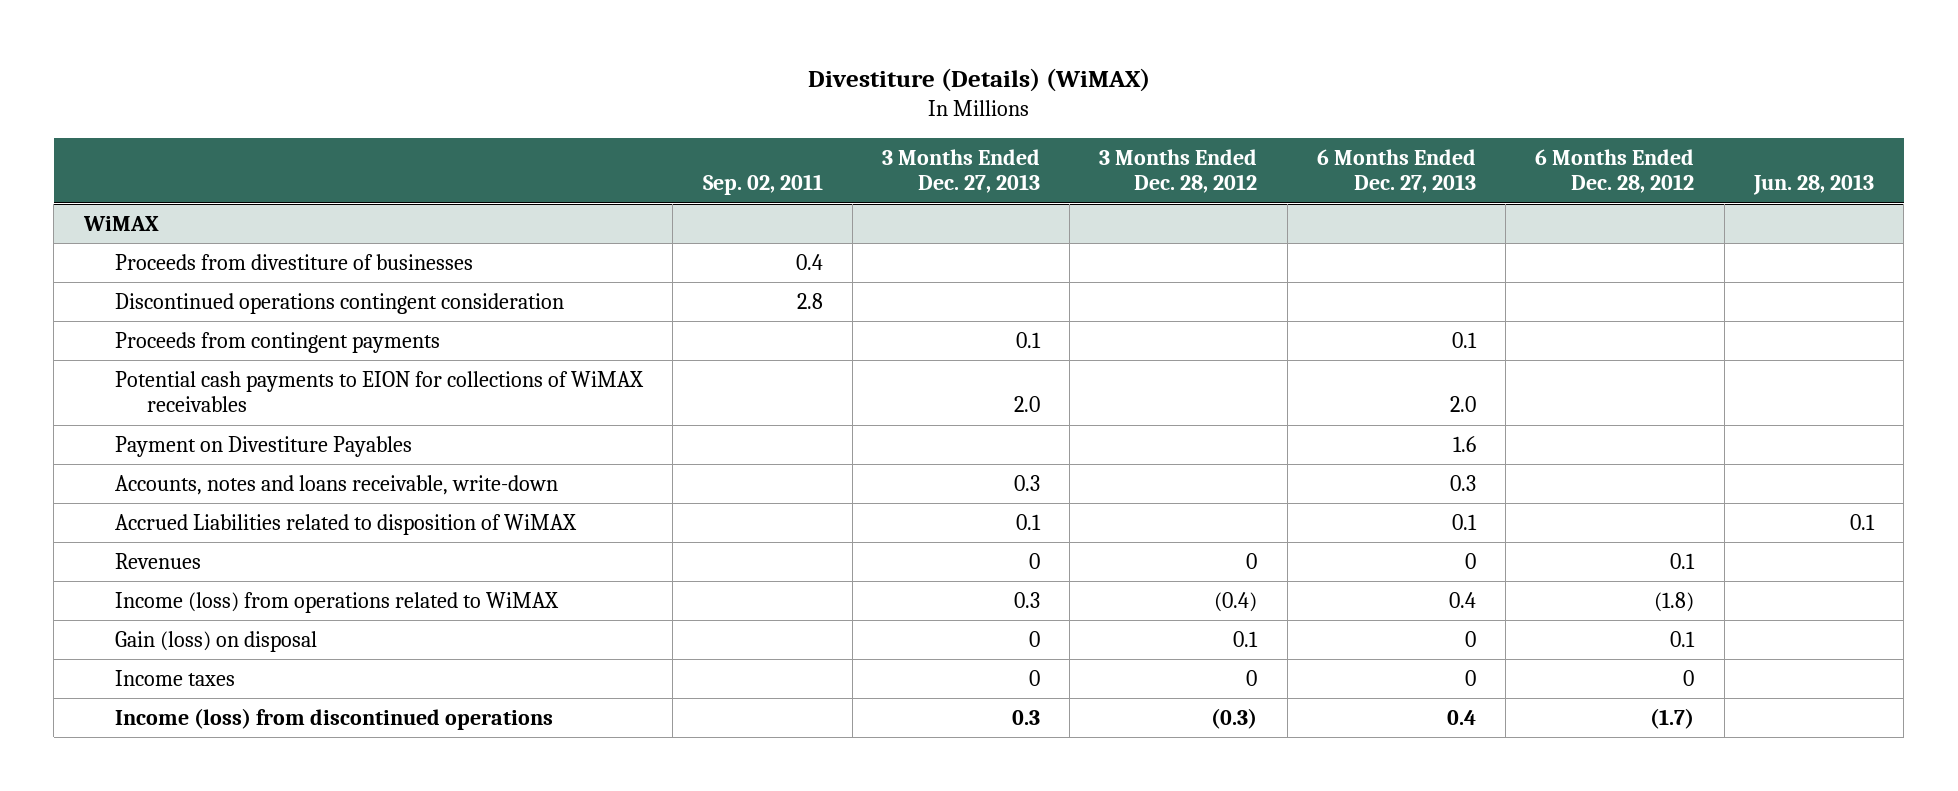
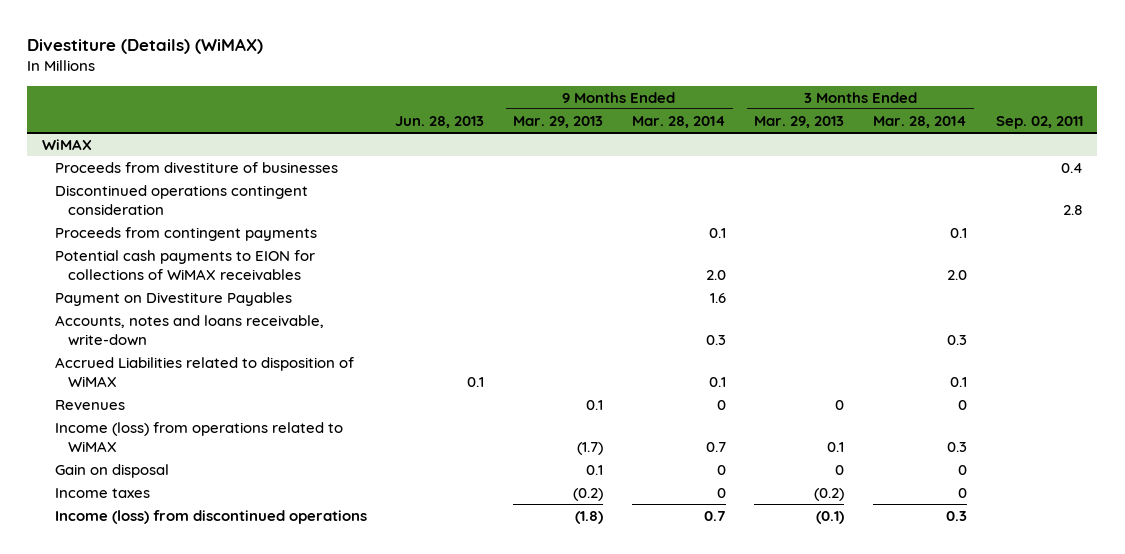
- | Sep. 02, 2011 | 3 Months Ended Dec. 27, 2013 | 3 Months Ended Dec. 28, 2012 | 6 Months Ended Dec. 27, 2013 | 6 Months Ended Dec. 28, 2012 | Jun. 28, 2013
+ | Jun. 28, 2013 | 9 Months Ended Mar. 29, 2013 | 9 Months Ended Mar. 28, 2014 | 3 Months Ended Mar. 29, 2013 | 3 Months Ended Mar. 28, 2014 | Sep. 02, 2011
@ WiMAX
- Gain (loss) on disposal | | 0 | 0.1 | 0 | 0.1 |
+ Gain on disposal | | 0.1 | 0 | 0 | 0 |

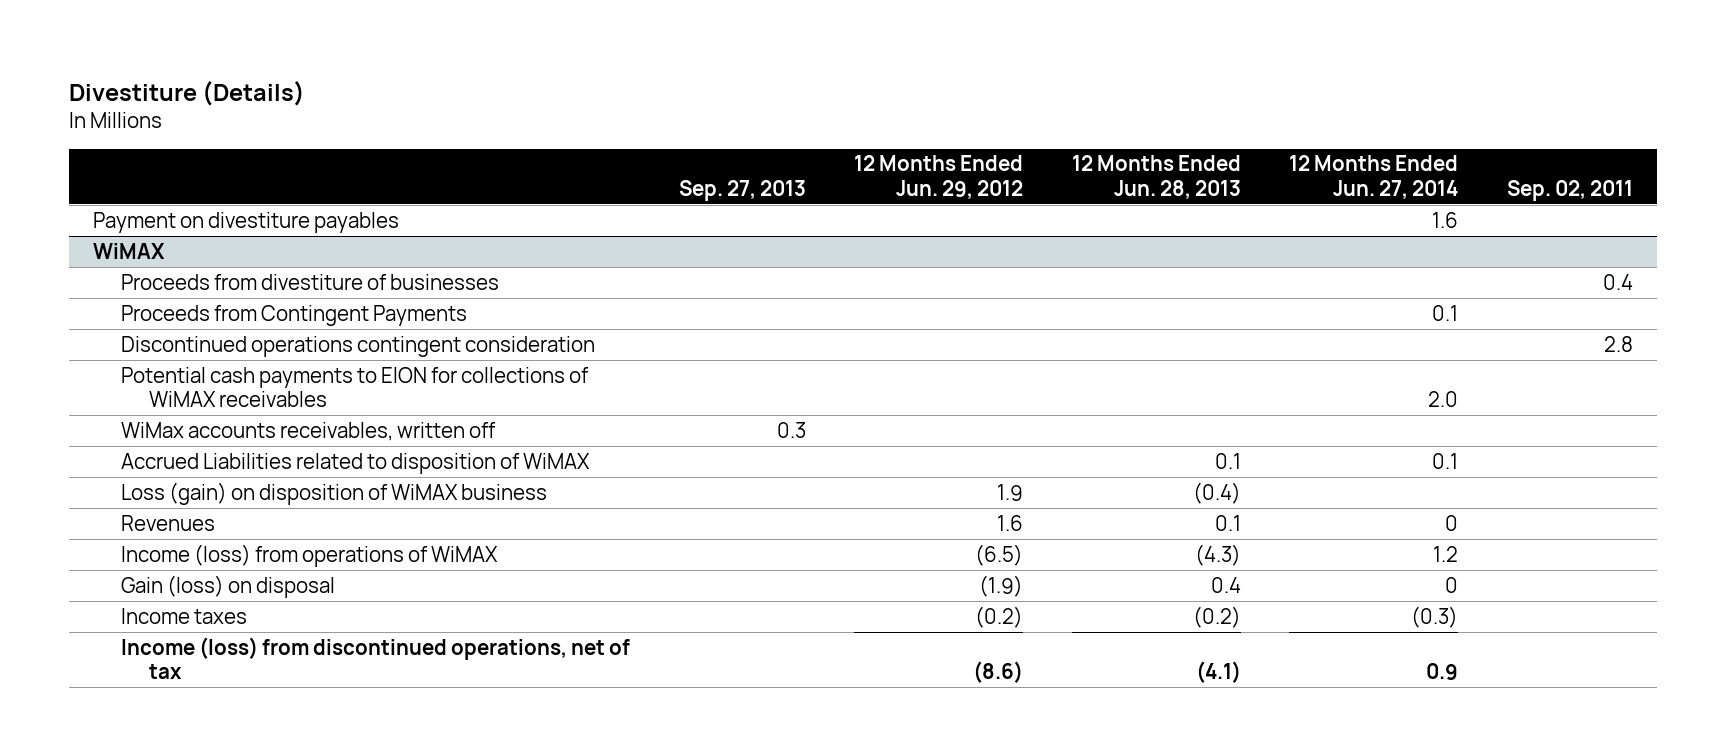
- Divestiture (Details) (WiMAX)
+ Divestiture (Details)
- | Jun. 28, 2013 | 9 Months Ended Mar. 29, 2013 | 9 Months Ended Mar. 28, 2014 | 3 Months Ended Mar. 29, 2013 | 3 Months Ended Mar. 28, 2014 | Sep. 02, 2011
+ | Sep. 27, 2013 | 12 Months Ended Jun. 29, 2012 | 12 Months Ended Jun. 28, 2013 | 12 Months Ended Jun. 27, 2014 | Sep. 02, 2011
+ Payment on divestiture payables | | | | 1.6 |
@ WiMAX
+ Proceeds from Contingent Payments | | | | 0.1 |
- Proceeds from contingent payments | | | 0.1 | | 0.1 |
- Payment on Divestiture Payables | | | 1.6 | | |
- Accounts, notes and loans receivable, write-down | | | 0.3 | | 0.3 |
+ WiMax accounts receivables, written off | 0.3 | | | |
+ Loss (gain) on disposition of WiMAX business | | 1.9 | (0.4) | |
- Income (loss) from operations related to WiMAX | | (1.7) | 0.7 | 0.1 | 0.3 |
- Gain on disposal | | 0.1 | 0 | 0 | 0 |
+ Income (loss) from operations of WiMAX | | (6.5) | (4.3) | 1.2 |
+ Gain (loss) on disposal | | (1.9) | 0.4 | 0 |
- Income (loss) from discontinued operations | | (1.8) | 0.7 | (0.1) | 0.3 |
+ Income (loss) from discontinued operations, net of tax | | (8.6) | (4.1) | 0.9 |

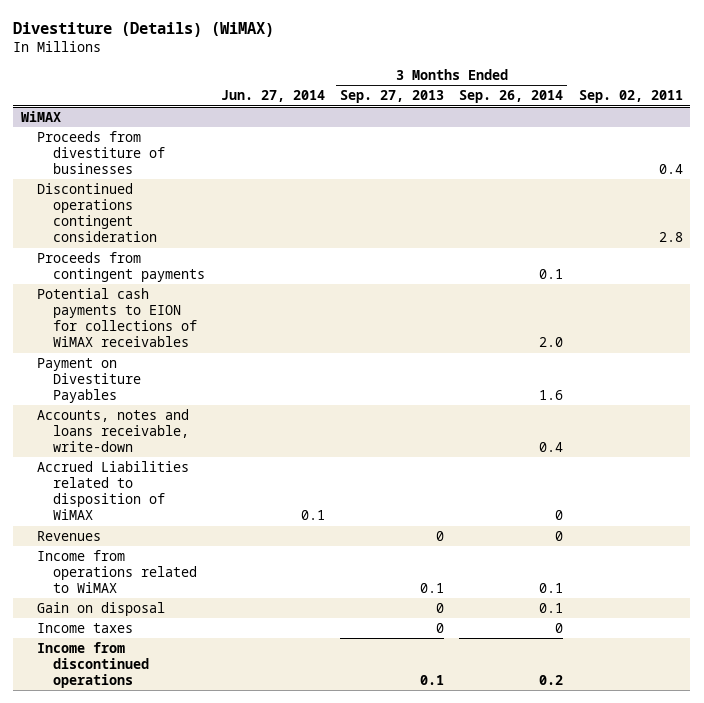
- Divestiture (Details)
+ Divestiture (Details) (WiMAX)
- | Sep. 27, 2013 | 12 Months Ended Jun. 29, 2012 | 12 Months Ended Jun. 28, 2013 | 12 Months Ended Jun. 27, 2014 | Sep. 02, 2011
+ | Jun. 27, 2014 | 3 Months Ended Sep. 27, 2013 | 3 Months Ended Sep. 26, 2014 | Sep. 02, 2011
- Payment on divestiture payables | | | | 1.6 |
@ WiMAX
- Proceeds from Contingent Payments | | | | 0.1 |
+ Proceeds from contingent payments | | | 0.1 |
- WiMax accounts receivables, written off | 0.3 | | | |
+ Payment on Divestiture Payables | | | 1.6 |
+ Accounts, notes and loans receivable, write-down | | | 0.4 |
- Loss (gain) on disposition of WiMAX business | | 1.9 | (0.4) | |
- Income (loss) from operations of WiMAX | | (6.5) | (4.3) | 1.2 |
- Gain (loss) on disposal | | (1.9) | 0.4 | 0 |
+ Income from operations related to WiMAX | | 0.1 | 0.1 |
+ Gain on disposal | | 0 | 0.1 |
- Income (loss) from discontinued operations, net of tax | | (8.6) | (4.1) | 0.9 |
+ Income from discontinued operations | | 0.1 | 0.2 |

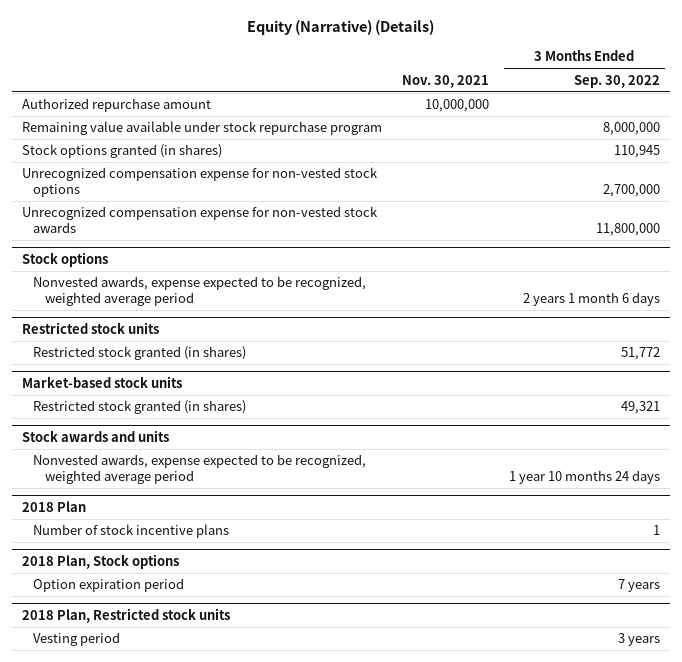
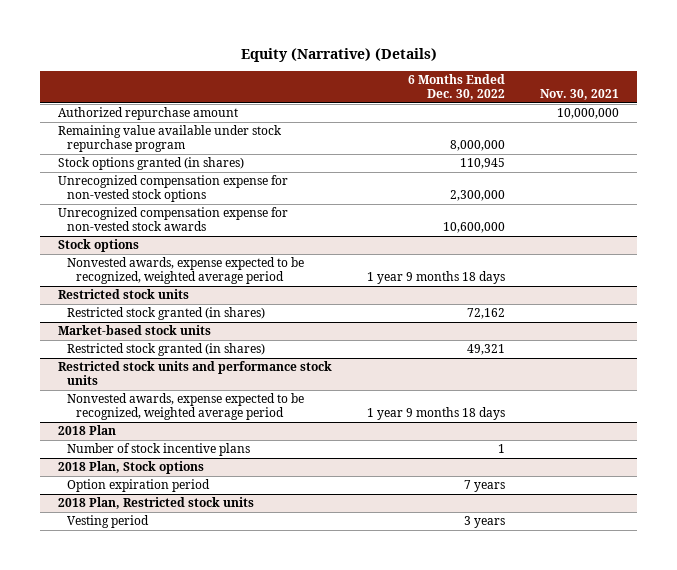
- | Nov. 30, 2021 | 3 Months Ended Sep. 30, 2022
+ | 6 Months Ended Dec. 30, 2022 | Nov. 30, 2021
- Stock awards and units
+ Restricted stock units and performance stock units

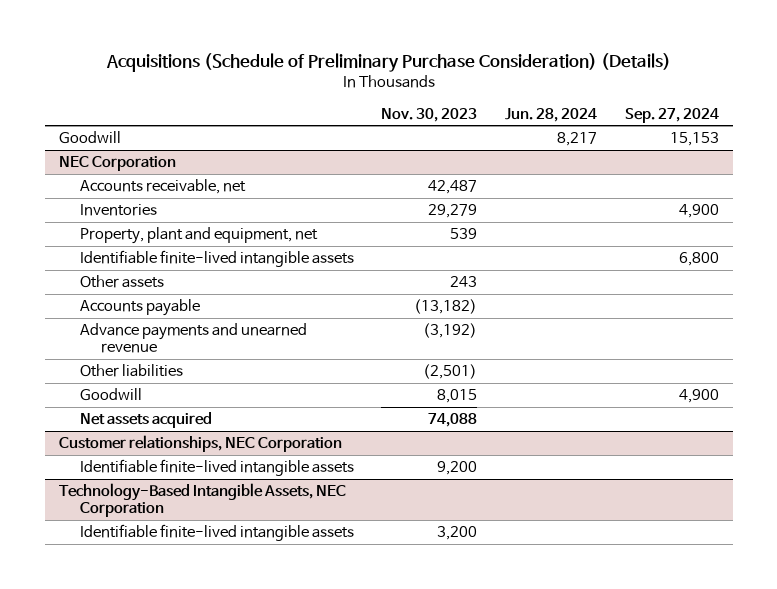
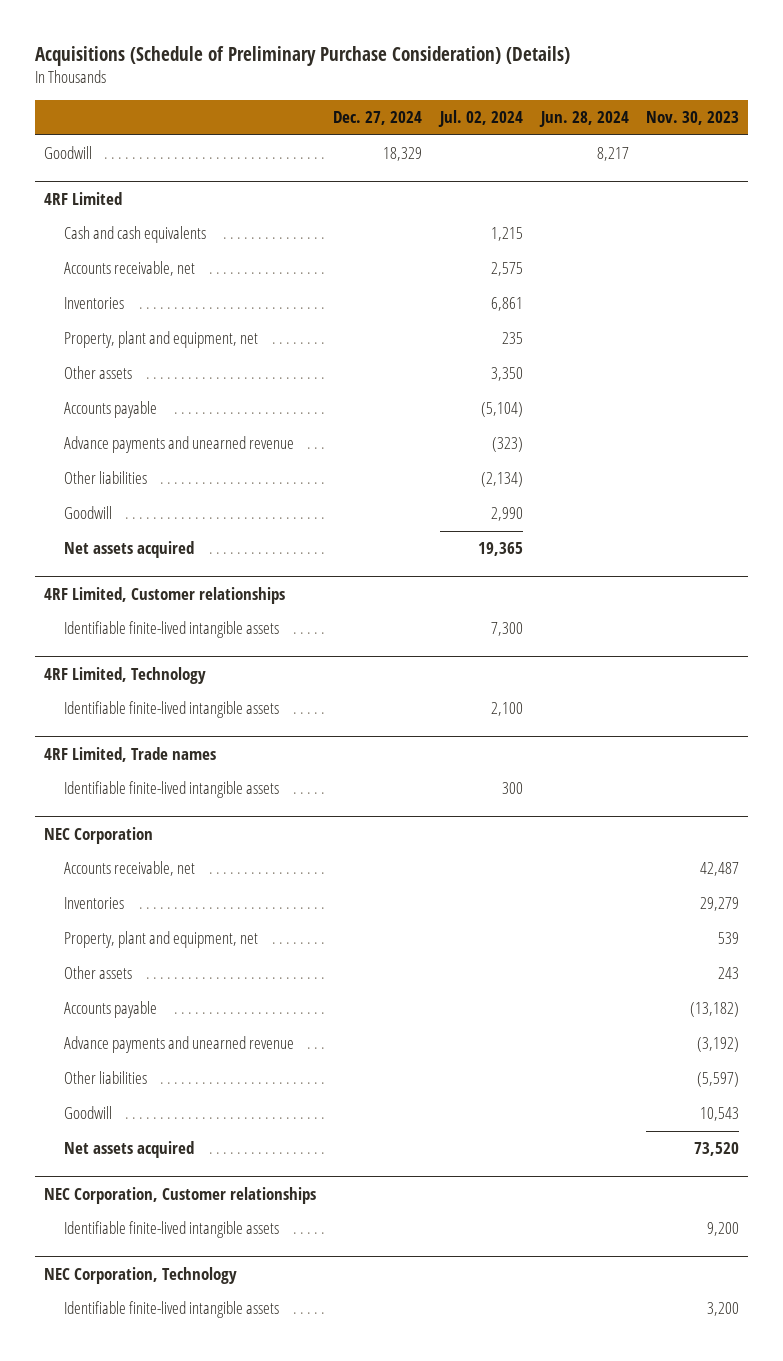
- | Nov. 30, 2023 | Jun. 28, 2024 | Sep. 27, 2024
+ | Dec. 27, 2024 | Jul. 02, 2024 | Jun. 28, 2024 | Nov. 30, 2023
+ 4RF Limited
+ Cash and cash equivalents | | 1,215 | |
+ Accounts receivable, net | | 2,575 | |
+ Inventories | | 6,861 | |
+ Property, plant and equipment, net | | 235 | |
+ Other assets | | 3,350 | |
+ Accounts payable | | (5,104) | |
+ Advance payments and unearned revenue | | (323) | |
+ Other liabilities | | (2,134) | |
+ Goodwill | | 2,990 | |
+ Net assets acquired | | 19,365 | |
+ 4RF Limited, Customer relationships
+ Identifiable finite-lived intangible assets | | 7,300 | |
+ 4RF Limited, Technology
+ Identifiable finite-lived intangible assets | | 2,100 | |
+ 4RF Limited, Trade names
+ Identifiable finite-lived intangible assets | | 300 | |
@ NEC Corporation
- Identifiable finite-lived intangible assets | | | 6,800
- Other liabilities | (2,501) | |
- Goodwill | 8,015 | | 4,900
- Net assets acquired | 74,088 | |
- Customer relationships, NEC Corporation
@ NEC Corporation
+ Other liabilities | | | | (5,597)
+ Goodwill | | | | 10,543
+ Net assets acquired | | | | 73,520
+ NEC Corporation, Customer relationships
- Technology-Based Intangible Assets, NEC Corporation
+ NEC Corporation, Technology

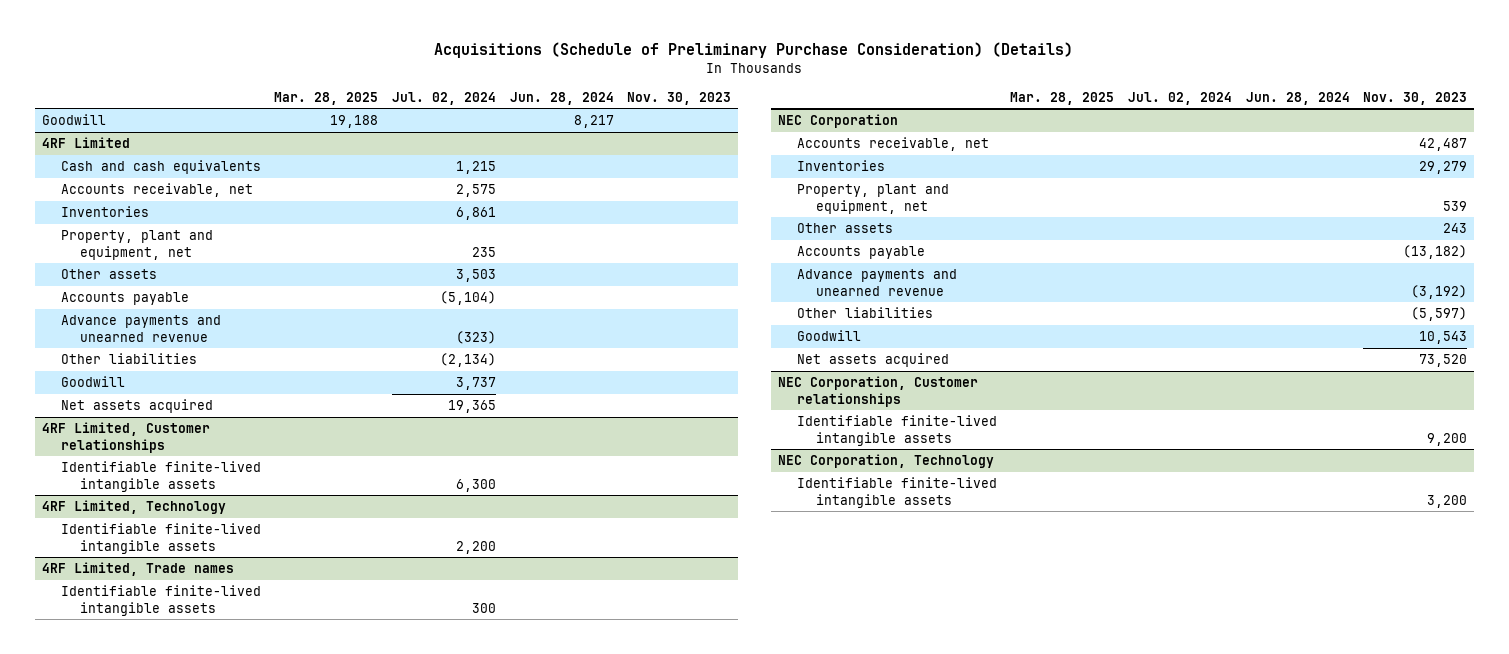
- | Dec. 27, 2024 | Jul. 02, 2024 | Jun. 28, 2024 | Nov. 30, 2023
+ | Mar. 28, 2025 | Jul. 02, 2024 | Jun. 28, 2024 | Nov. 30, 2023
@ 4RF Limited
- Other assets | | 3,350 | |
+ Other assets | | 3,503 | |
- Goodwill | | 2,990 | |
+ Goodwill | | 3,737 | |
@ 4RF Limited, Customer relationships
- Identifiable finite-lived intangible assets | | 7,300 | |
+ Identifiable finite-lived intangible assets | | 6,300 | |
@ 4RF Limited, Technology
- Identifiable finite-lived intangible assets | | 2,100 | |
+ Identifiable finite-lived intangible assets | | 2,200 | |

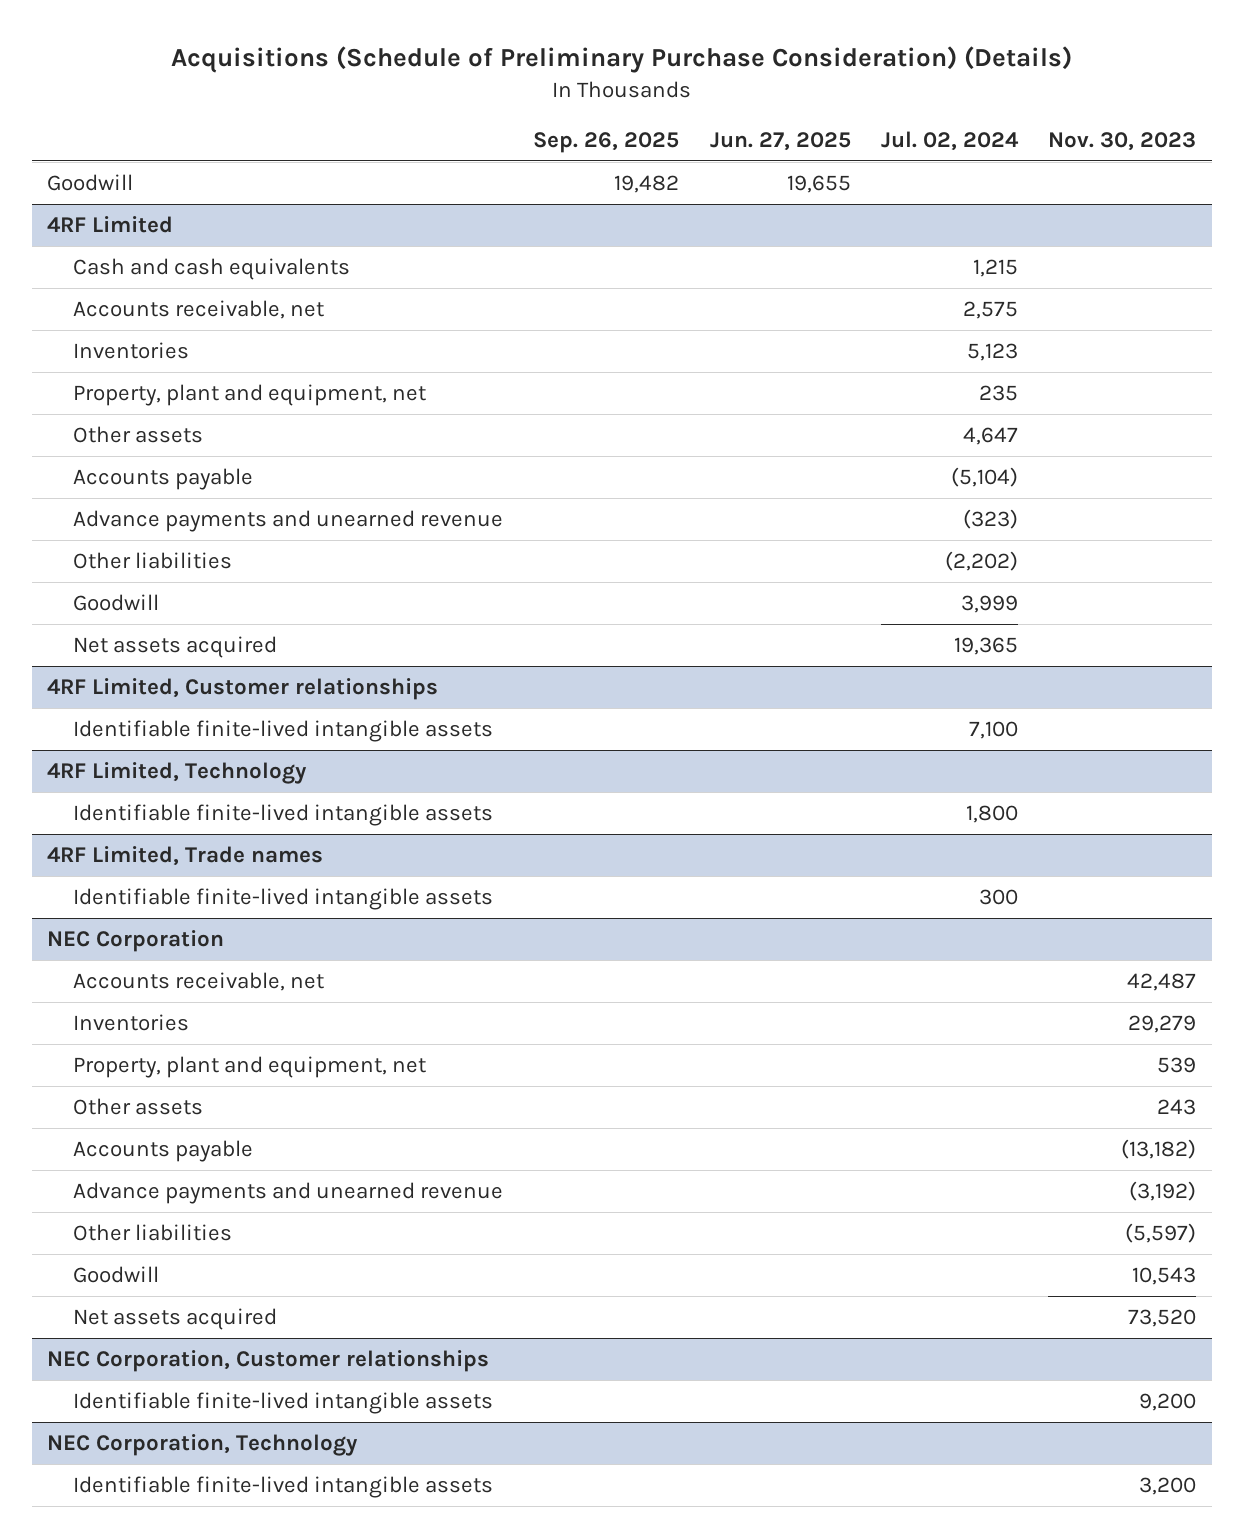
- | Mar. 28, 2025 | Jul. 02, 2024 | Jun. 28, 2024 | Nov. 30, 2023
+ | Sep. 26, 2025 | Jun. 27, 2025 | Jul. 02, 2024 | Nov. 30, 2023
@ 4RF Limited
- Inventories | | 6,861 | |
+ Inventories | | | 5,123 |
- Other assets | | 3,503 | |
+ Other assets | | | 4,647 |
- Other liabilities | | (2,134) | |
- Goodwill | | 3,737 | |
+ Other liabilities | | | (2,202) |
+ Goodwill | | | 3,999 |
@ 4RF Limited, Customer relationships
- Identifiable finite-lived intangible assets | | 6,300 | |
+ Identifiable finite-lived intangible assets | | | 7,100 |
@ 4RF Limited, Technology
- Identifiable finite-lived intangible assets | | 2,200 | |
+ Identifiable finite-lived intangible assets | | | 1,800 |

